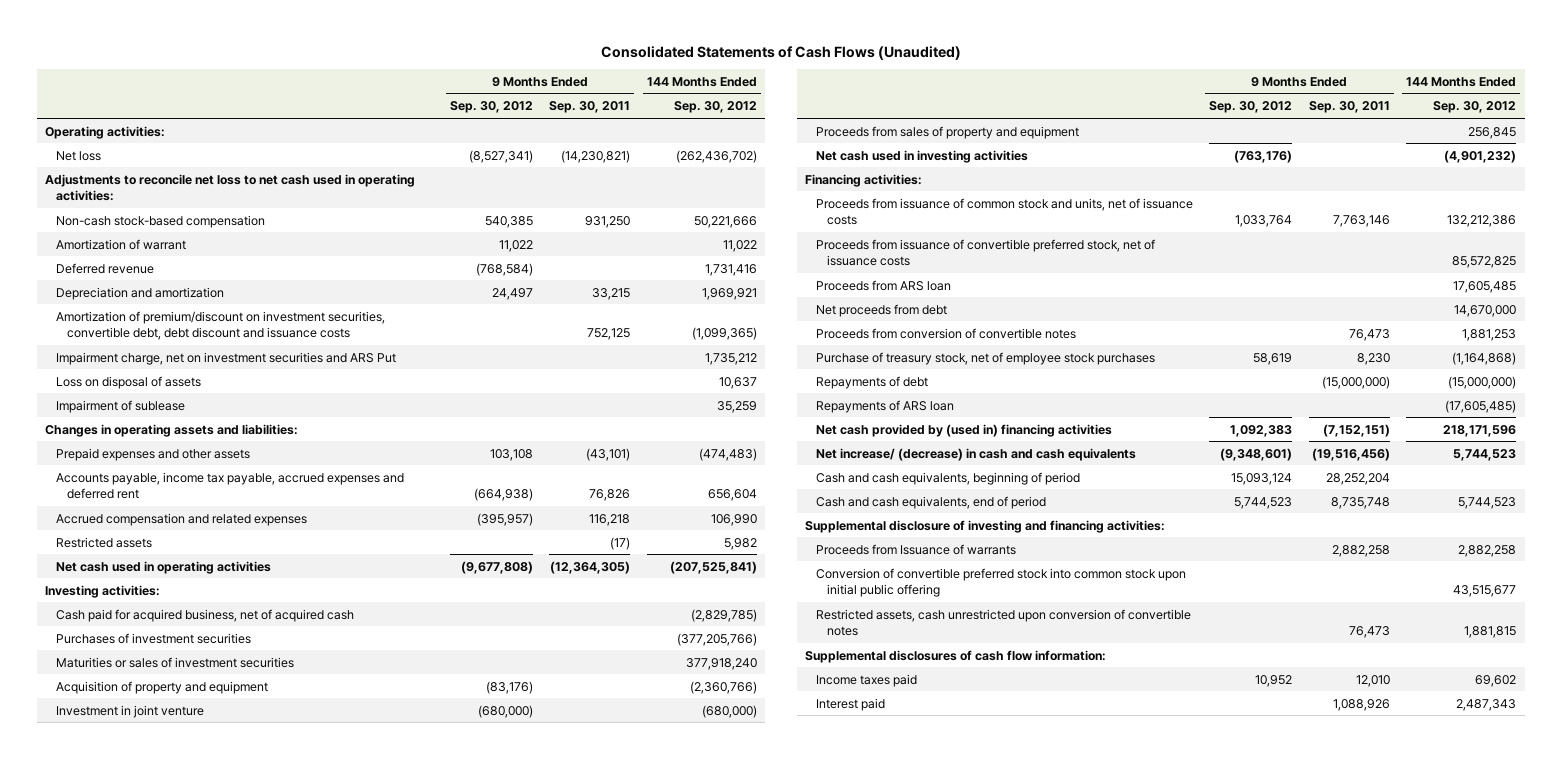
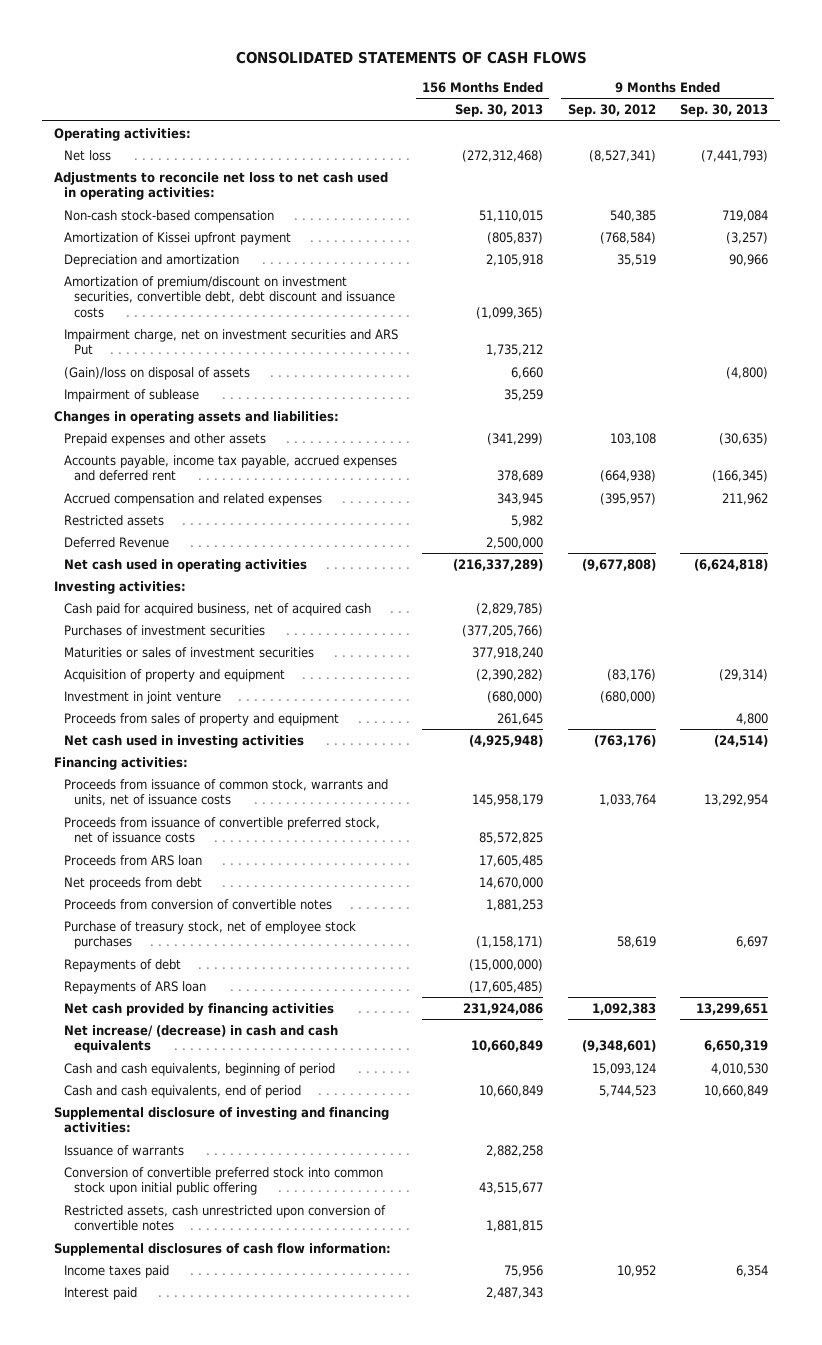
- Consolidated Statements of Cash Flows (Unaudited)
+ CONSOLIDATED STATEMENTS OF CASH FLOWS
- | 9 Months Ended Sep. 30, 2012 | 9 Months Ended Sep. 30, 2011 | 144 Months Ended Sep. 30, 2012
+ | 156 Months Ended Sep. 30, 2013 | 9 Months Ended Sep. 30, 2012 | 9 Months Ended Sep. 30, 2013
- Amortization of warrant | 11,022 | | 11,022
- Deferred revenue | (768,584) | | 1,731,416
- Depreciation and amortization | 24,497 | 33,215 | 1,969,921
+ Amortization of Kissei upfront payment | (805,837) | (768,584) | (3,257)
+ Depreciation and amortization | 2,105,918 | 35,519 | 90,966
- Loss on disposal of assets | | | 10,637
+ (Gain)/loss on disposal of assets | 6,660 | | (4,800)
+ Deferred Revenue | 2,500,000 | |
- Proceeds from issuance of common stock and units, net of issuance costs | 1,033,764 | 7,763,146 | 132,212,386
+ Proceeds from issuance of common stock, warrants and units, net of issuance costs | 145,958,179 | 1,033,764 | 13,292,954
- Net cash provided by (used in) financing activities | 1,092,383 | (7,152,151) | 218,171,596
+ Net cash provided by financing activities | 231,924,086 | 1,092,383 | 13,299,651
- Proceeds from Issuance of warrants | | 2,882,258 | 2,882,258
+ Issuance of warrants | 2,882,258 | |

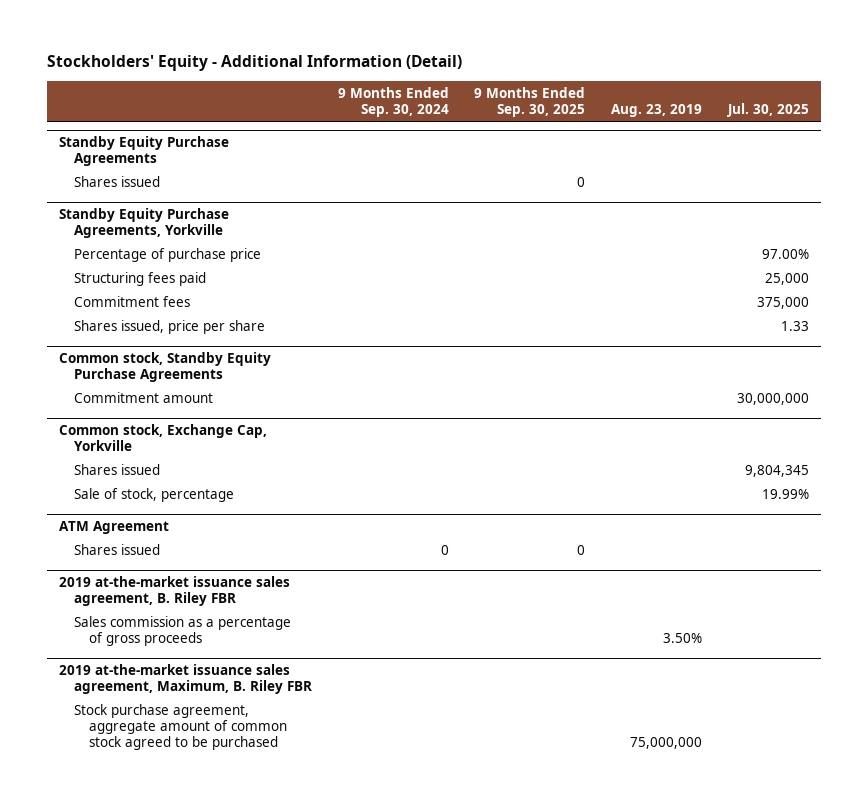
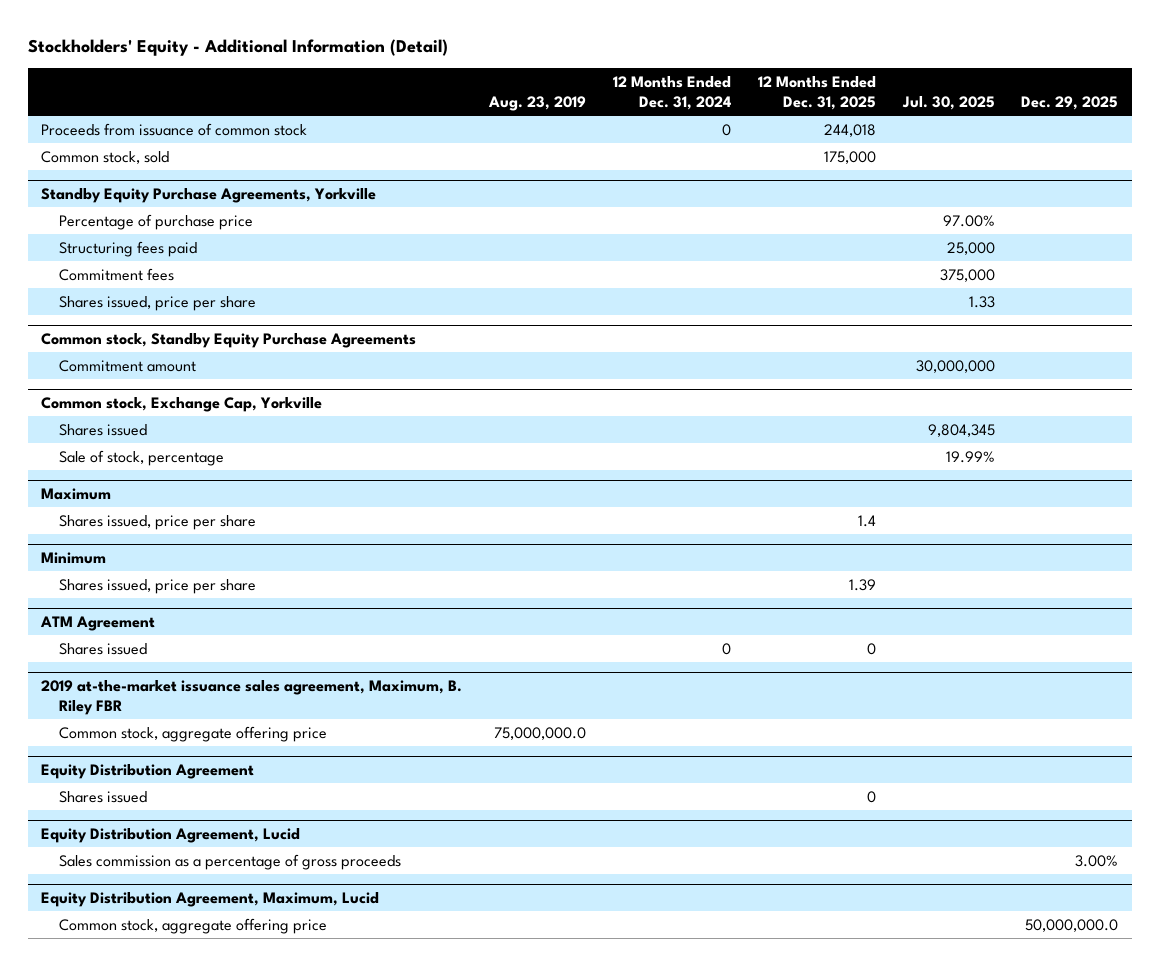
- | 9 Months Ended Sep. 30, 2024 | 9 Months Ended Sep. 30, 2025 | Aug. 23, 2019 | Jul. 30, 2025
+ | Aug. 23, 2019 | 12 Months Ended Dec. 31, 2024 | 12 Months Ended Dec. 31, 2025 | Jul. 30, 2025 | Dec. 29, 2025
- Standby Equity Purchase Agreements
- Shares issued | | 0 | |
+ Proceeds from issuance of common stock | | 0 | 244,018 | |
+ Common stock, sold | | | 175,000 | |
+ Maximum
+ Shares issued, price per share | | | 1.4 | |
+ Minimum
+ Shares issued, price per share | | | 1.39 | |
- 2019 at-the-market issuance sales agreement, B. Riley FBR
- Sales commission as a percentage of gross proceeds | | | 3.50% |
@ 2019 at-the-market issuance sales agreement, Maximum, B. Riley FBR
- Stock purchase agreement, aggregate amount of common stock agreed to be purchased | | | 75,000,000 |
+ Common stock, aggregate offering price | 75,000,000.0 | | | |
+ Equity Distribution Agreement
+ Shares issued | | | 0 | |
+ Equity Distribution Agreement, Lucid
+ Sales commission as a percentage of gross proceeds | | | | | 3.00%
+ Equity Distribution Agreement, Maximum, Lucid
+ Common stock, aggregate offering price | | | | | 50,000,000.0

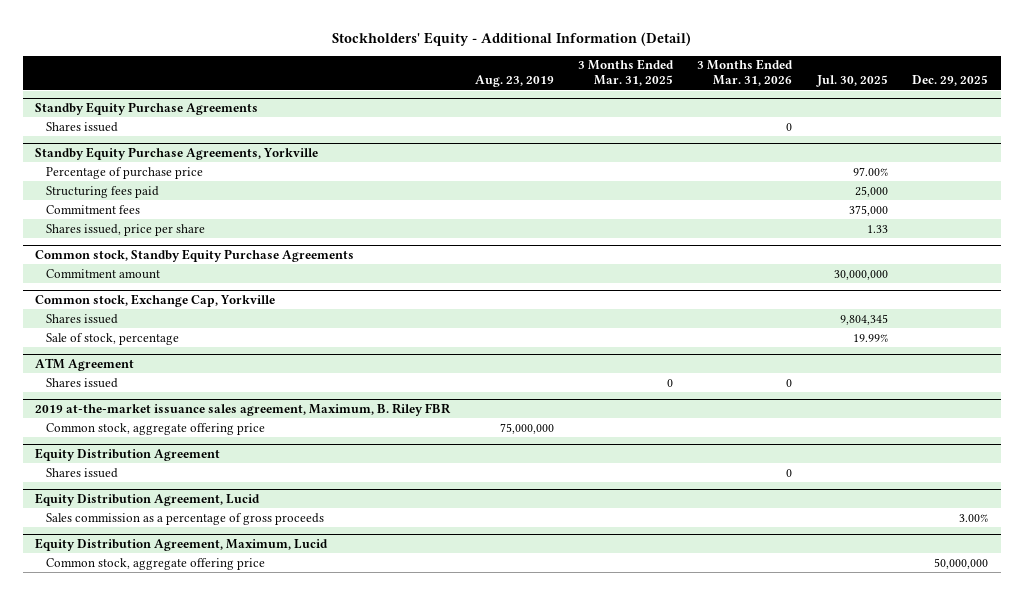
- | Aug. 23, 2019 | 12 Months Ended Dec. 31, 2024 | 12 Months Ended Dec. 31, 2025 | Jul. 30, 2025 | Dec. 29, 2025
+ | Aug. 23, 2019 | 3 Months Ended Mar. 31, 2025 | 3 Months Ended Mar. 31, 2026 | Jul. 30, 2025 | Dec. 29, 2025
- Proceeds from issuance of common stock | | 0 | 244,018 | |
- Common stock, sold | | | 175,000 | |
+ Standby Equity Purchase Agreements
+ Shares issued | | | 0 | |
- Maximum
- Shares issued, price per share | | | 1.4 | |
- Minimum
- Shares issued, price per share | | | 1.39 | |
@ 2019 at-the-market issuance sales agreement, Maximum, B. Riley FBR
- Common stock, aggregate offering price | 75,000,000.0 | | | |
+ Common stock, aggregate offering price | 75,000,000 | | | |
@ Equity Distribution Agreement, Maximum, Lucid
- Common stock, aggregate offering price | | | | | 50,000,000.0
+ Common stock, aggregate offering price | | | | | 50,000,000

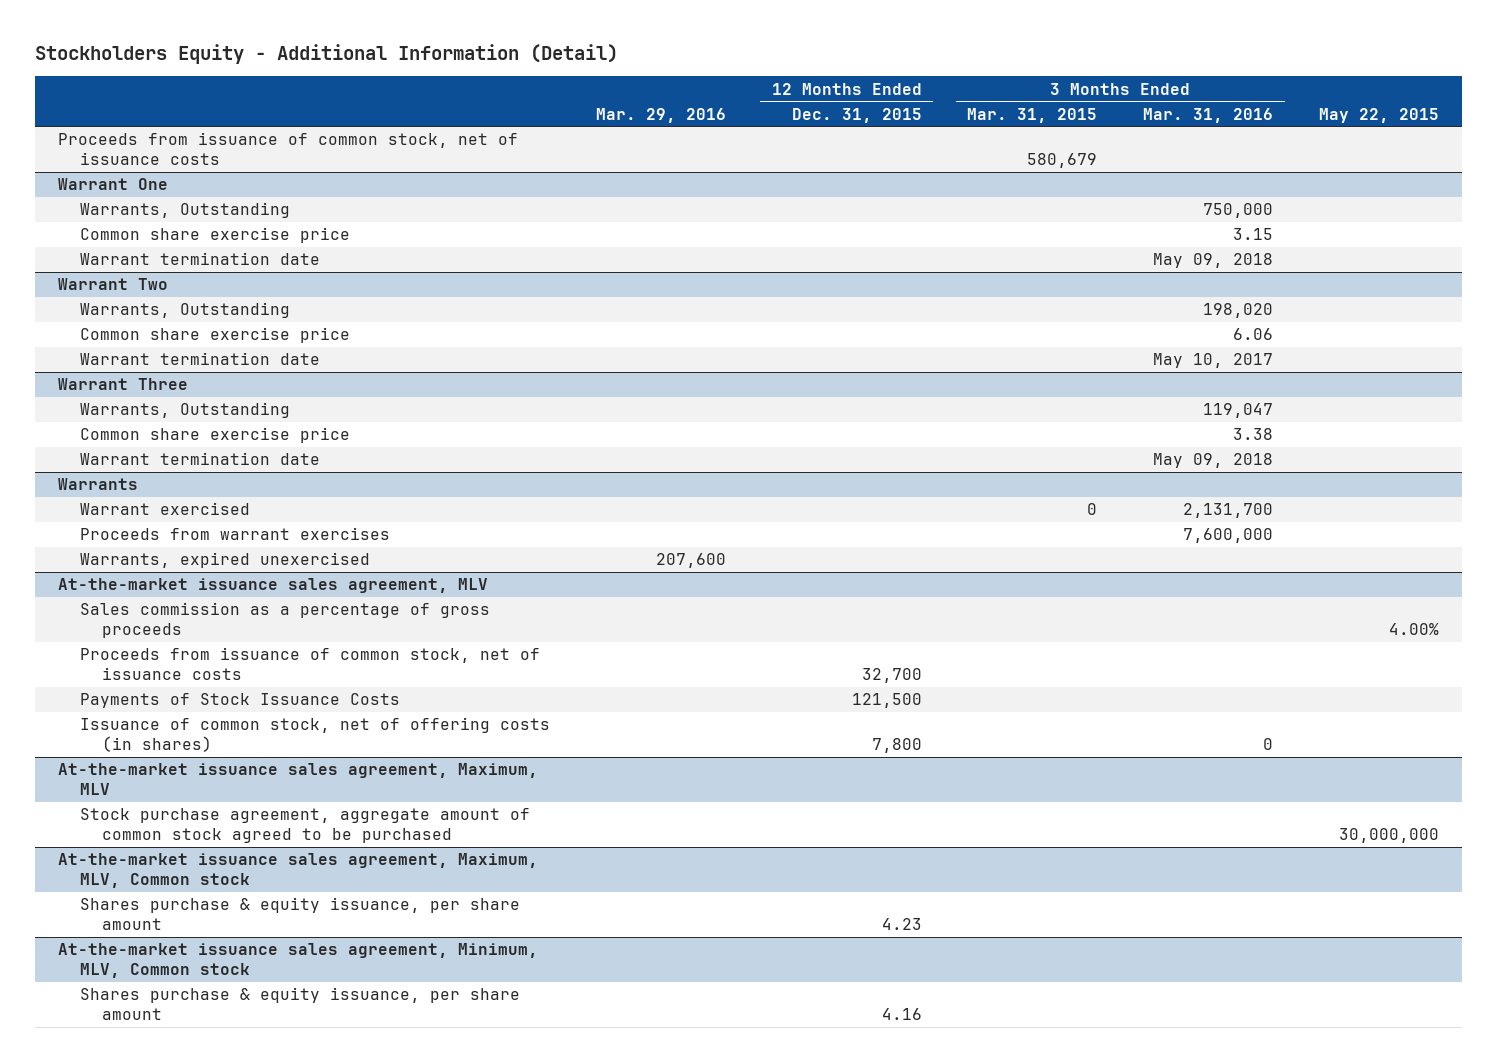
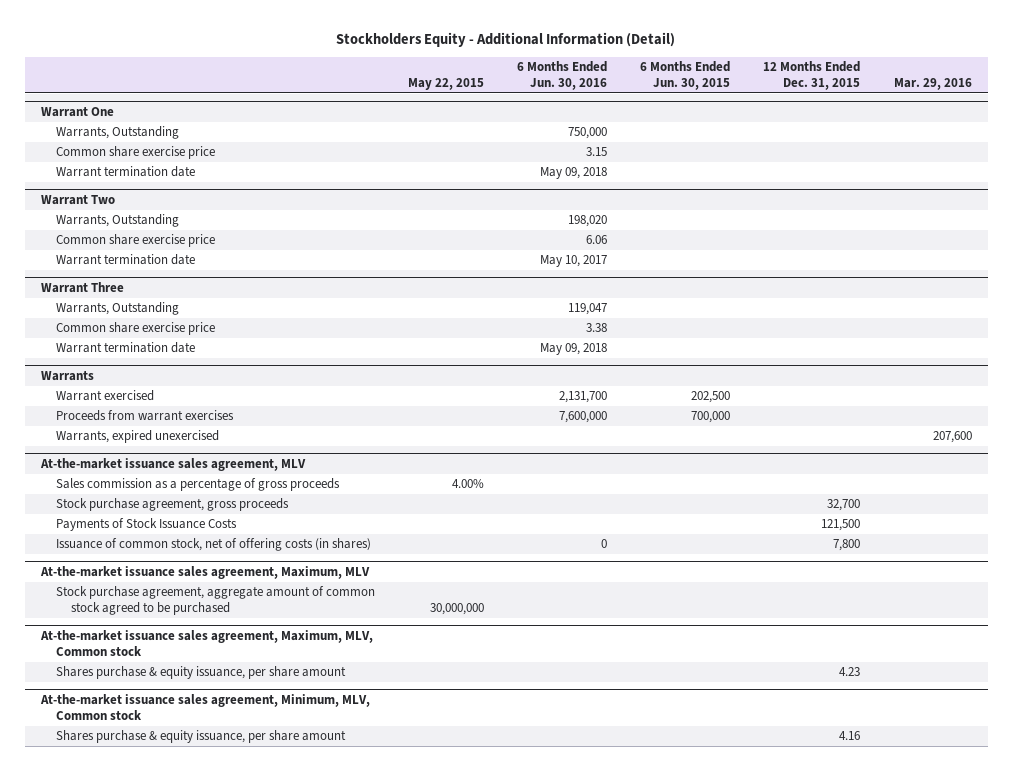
- | Mar. 29, 2016 | 12 Months Ended Dec. 31, 2015 | 3 Months Ended Mar. 31, 2015 | 3 Months Ended Mar. 31, 2016 | May 22, 2015
+ | May 22, 2015 | 6 Months Ended Jun. 30, 2016 | 6 Months Ended Jun. 30, 2015 | 12 Months Ended Dec. 31, 2015 | Mar. 29, 2016
- Proceeds from issuance of common stock, net of issuance costs | | | 580,679 | |
@ At-the-market issuance sales agreement, MLV
- Proceeds from issuance of common stock, net of issuance costs | | 32,700 | | |
+ Stock purchase agreement, gross proceeds | | | | 32,700 |

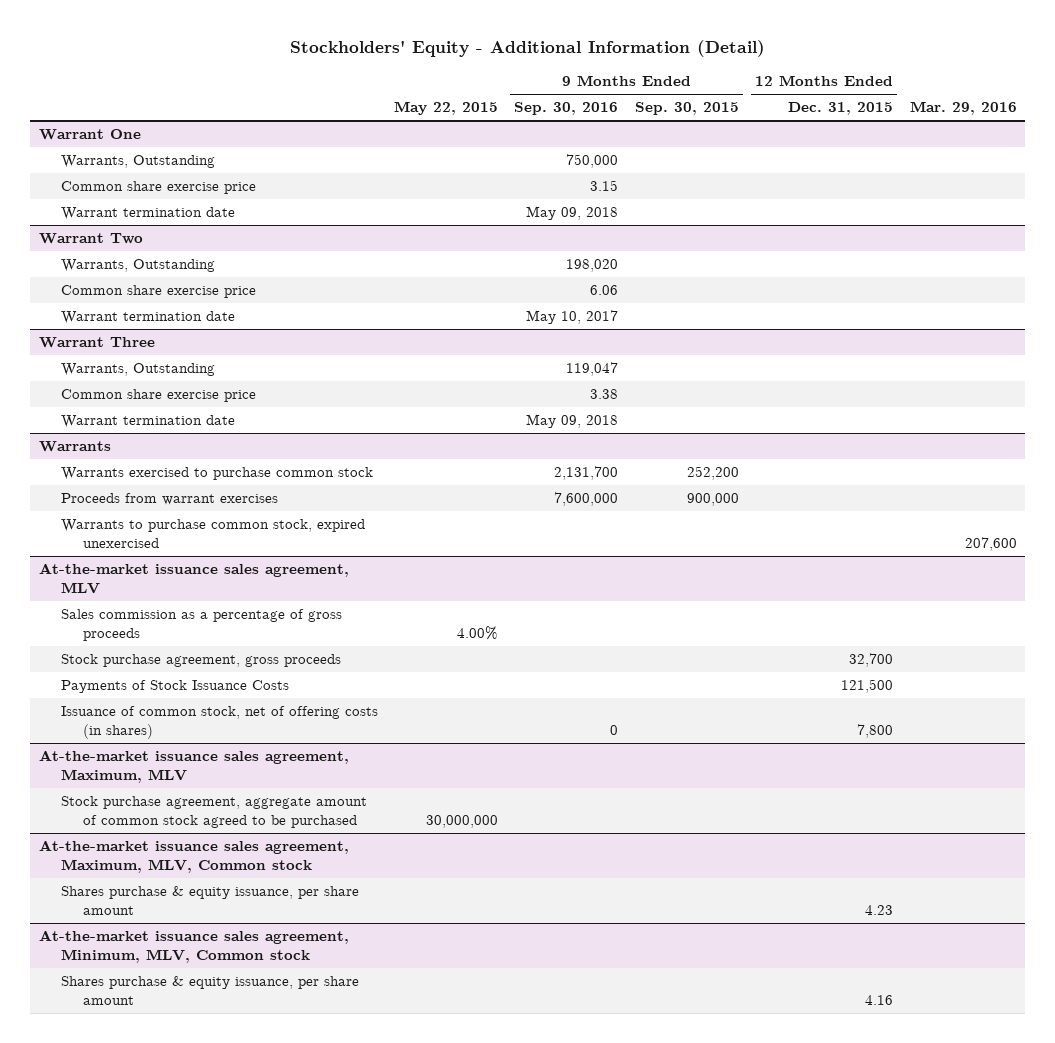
- Stockholders Equity - Additional Information (Detail)
+ Stockholders' Equity - Additional Information (Detail)
- | May 22, 2015 | 6 Months Ended Jun. 30, 2016 | 6 Months Ended Jun. 30, 2015 | 12 Months Ended Dec. 31, 2015 | Mar. 29, 2016
+ | May 22, 2015 | 9 Months Ended Sep. 30, 2016 | 9 Months Ended Sep. 30, 2015 | 12 Months Ended Dec. 31, 2015 | Mar. 29, 2016
@ Warrants
- Warrant exercised | | 2,131,700 | 202,500 | |
+ Warrants exercised to purchase common stock | | 2,131,700 | 252,200 | |
- Warrants, expired unexercised | | | | | 207,600
+ Warrants to purchase common stock, expired unexercised | | | | | 207,600

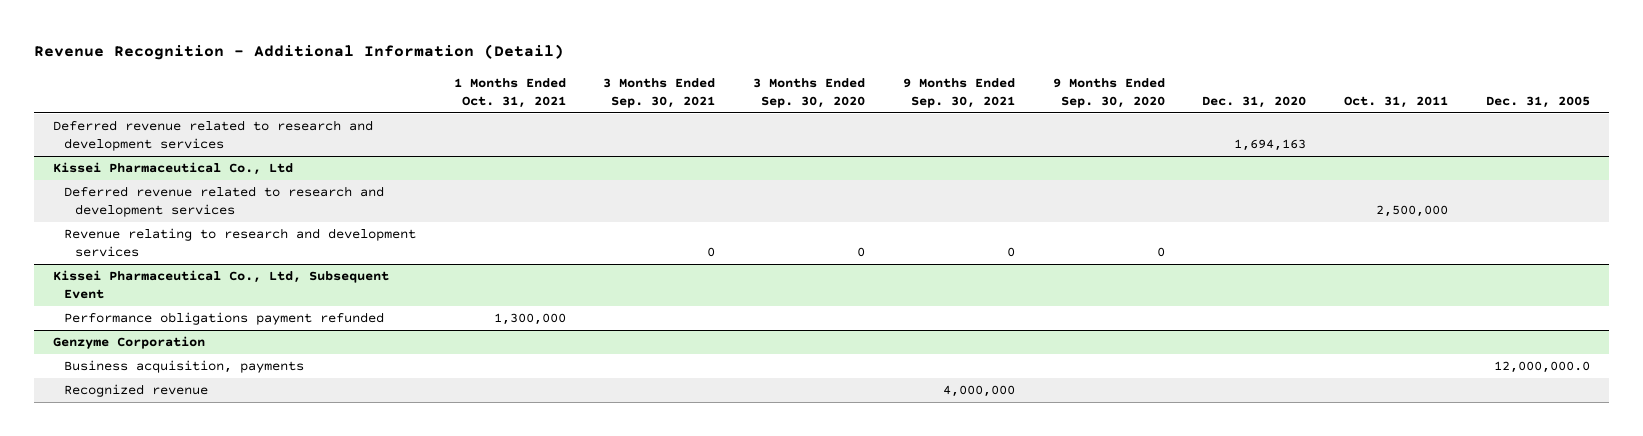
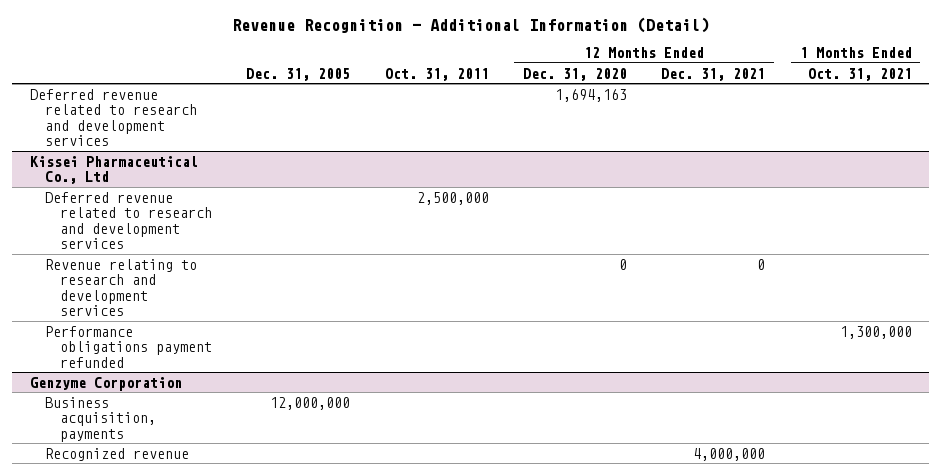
- | 1 Months Ended Oct. 31, 2021 | 3 Months Ended Sep. 30, 2021 | 3 Months Ended Sep. 30, 2020 | 9 Months Ended Sep. 30, 2021 | 9 Months Ended Sep. 30, 2020 | Dec. 31, 2020 | Oct. 31, 2011 | Dec. 31, 2005
+ | Dec. 31, 2005 | Oct. 31, 2011 | 12 Months Ended Dec. 31, 2020 | 12 Months Ended Dec. 31, 2021 | 1 Months Ended Oct. 31, 2021
- Kissei Pharmaceutical Co., Ltd, Subsequent Event
- Performance obligations payment refunded | 1,300,000 | | | | | | |
@ Kissei Pharmaceutical Co., Ltd
+ Performance obligations payment refunded | | | | | 1,300,000
@ Genzyme Corporation
- Business acquisition, payments | | | | | | | | 12,000,000.0
+ Business acquisition, payments | 12,000,000 | | | |

